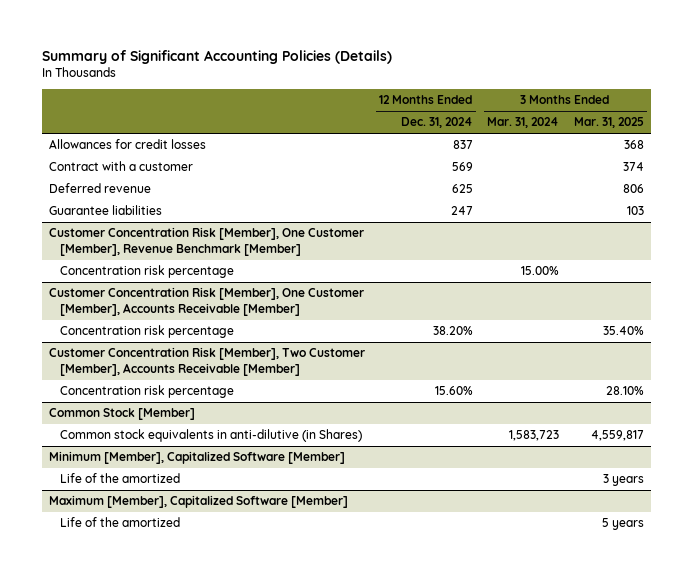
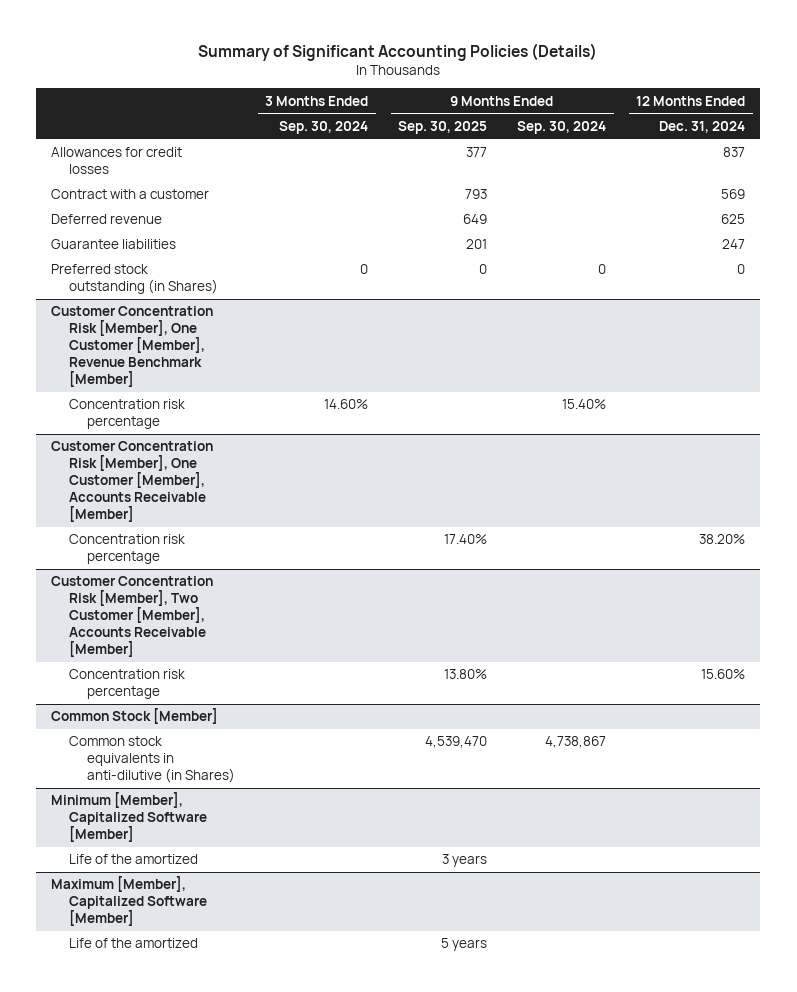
- | 12 Months Ended Dec. 31, 2024 | 3 Months Ended Mar. 31, 2024 | 3 Months Ended Mar. 31, 2025
+ | 3 Months Ended Sep. 30, 2024 | 9 Months Ended Sep. 30, 2025 | 9 Months Ended Sep. 30, 2024 | 12 Months Ended Dec. 31, 2024
+ Preferred stock outstanding (in Shares) | 0 | 0 | 0 | 0

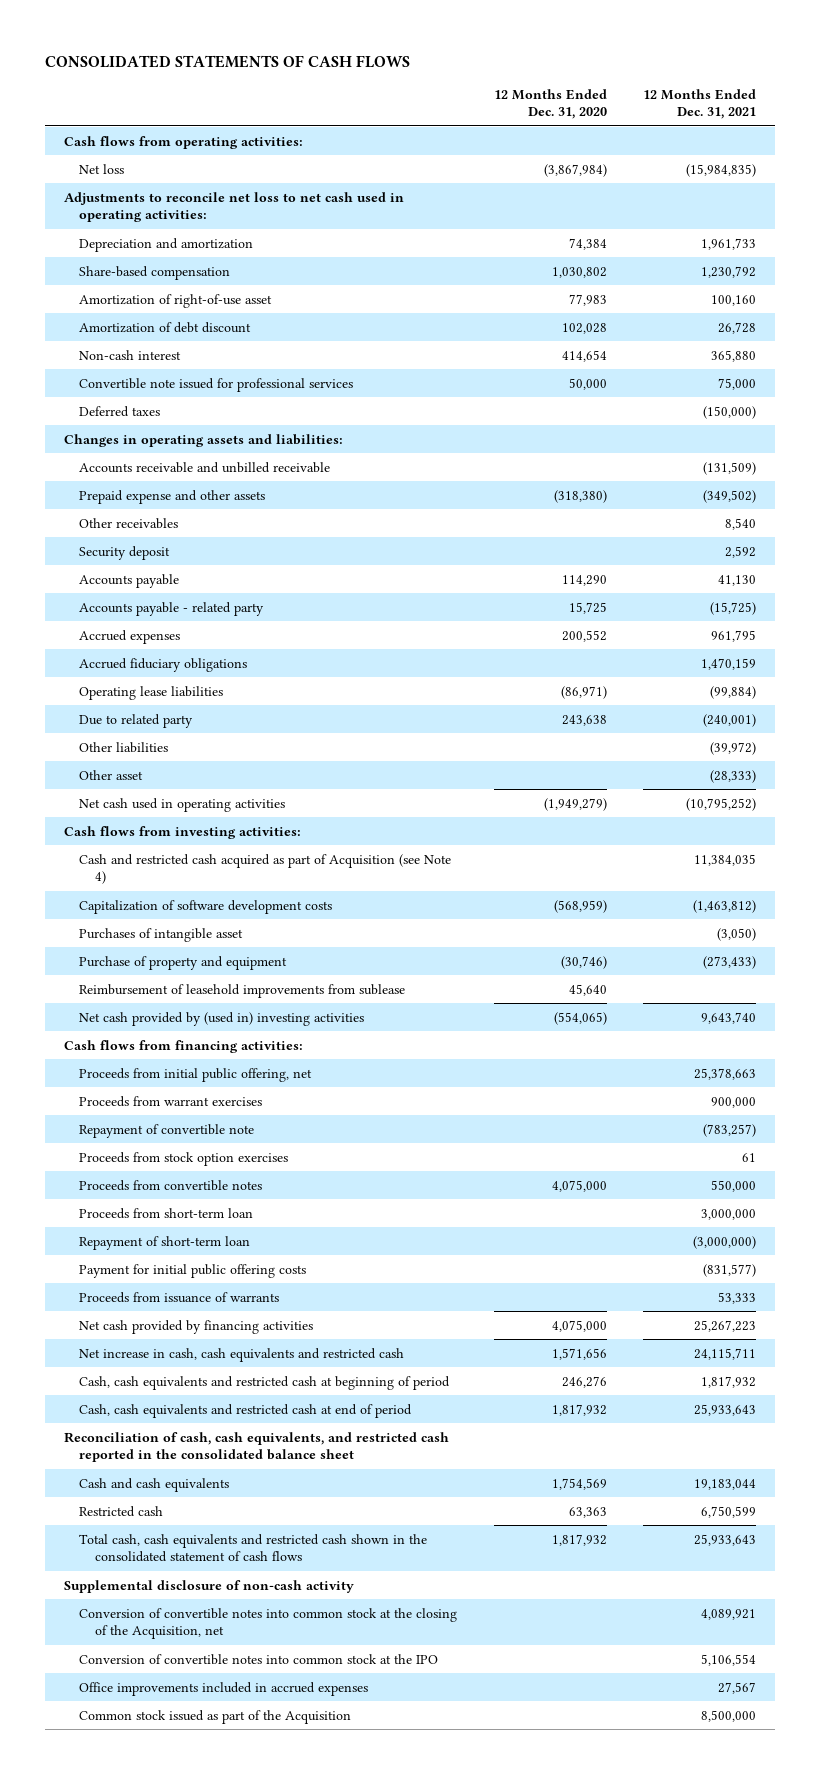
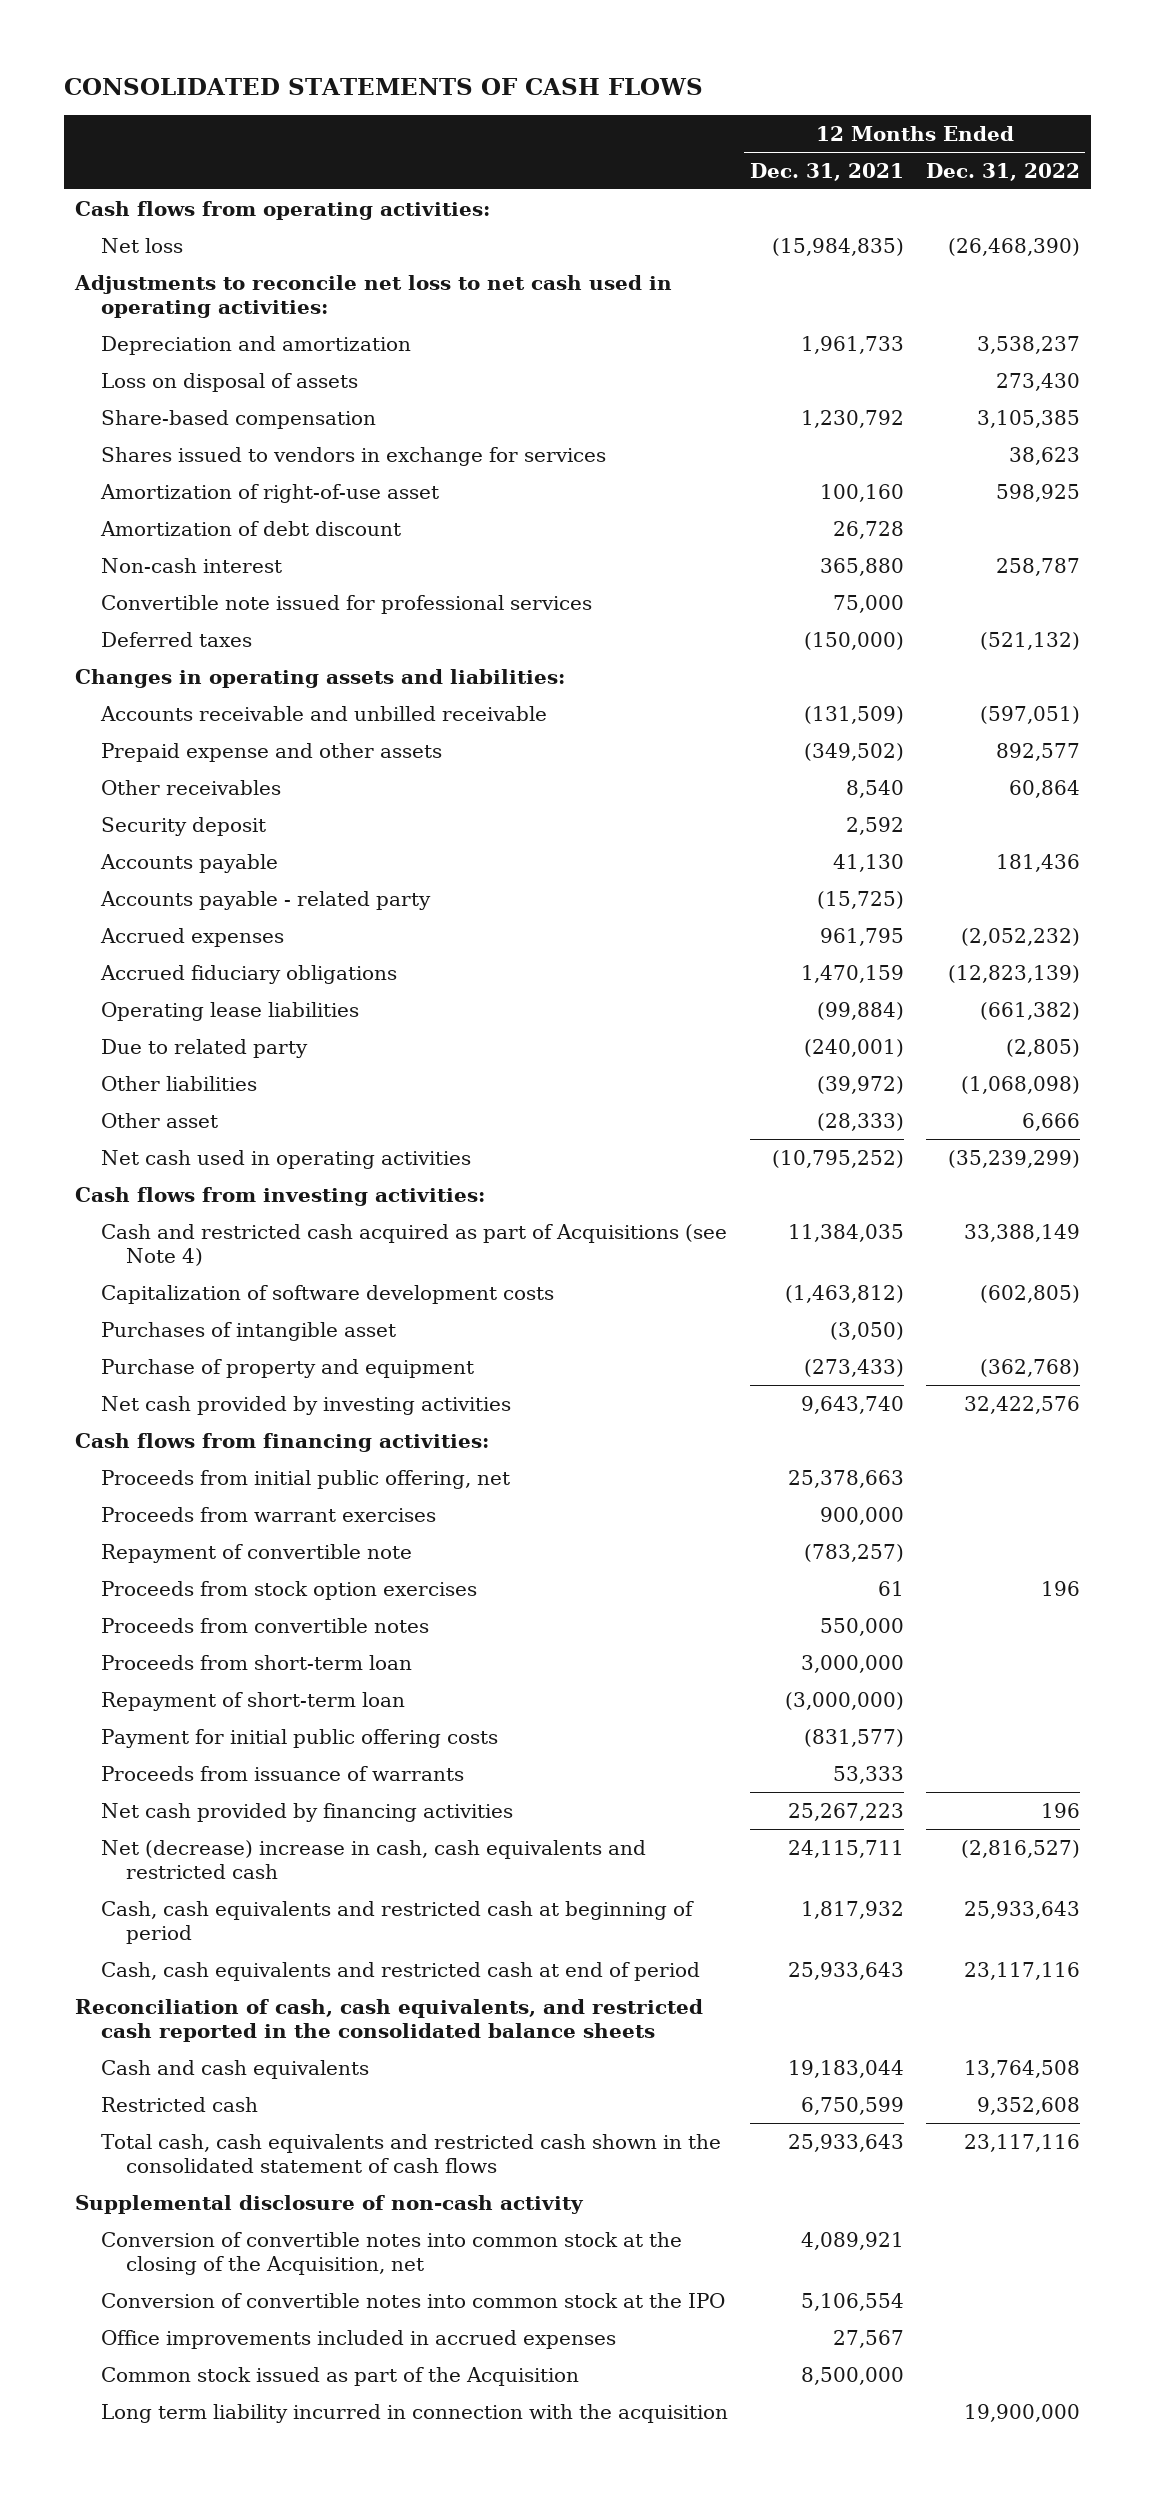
- | 12 Months Ended Dec. 31, 2020 | 12 Months Ended Dec. 31, 2021
+ | 12 Months Ended Dec. 31, 2021 | 12 Months Ended Dec. 31, 2022
+ Loss on disposal of assets | | 273,430
+ Shares issued to vendors in exchange for services | | 38,623
- Cash and restricted cash acquired as part of Acquisition (see Note 4) | | 11,384,035
+ Cash and restricted cash acquired as part of Acquisitions (see Note 4) | 11,384,035 | 33,388,149
- Reimbursement of leasehold improvements from sublease | 45,640 |
- Net cash provided by (used in) investing activities | (554,065) | 9,643,740
+ Net cash provided by investing activities | 9,643,740 | 32,422,576
- Net increase in cash, cash equivalents and restricted cash | 1,571,656 | 24,115,711
+ Net (decrease) increase in cash, cash equivalents and restricted cash | 24,115,711 | (2,816,527)
- Reconciliation of cash, cash equivalents, and restricted cash reported in the consolidated balance sheet
+ Reconciliation of cash, cash equivalents, and restricted cash reported in the consolidated balance sheets
+ Long term liability incurred in connection with the acquisition | | 19,900,000

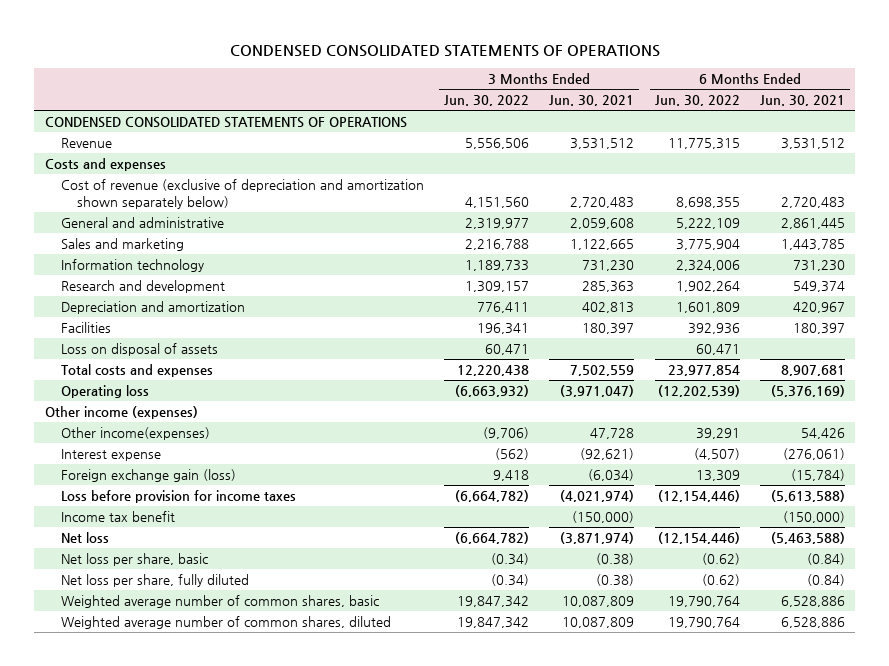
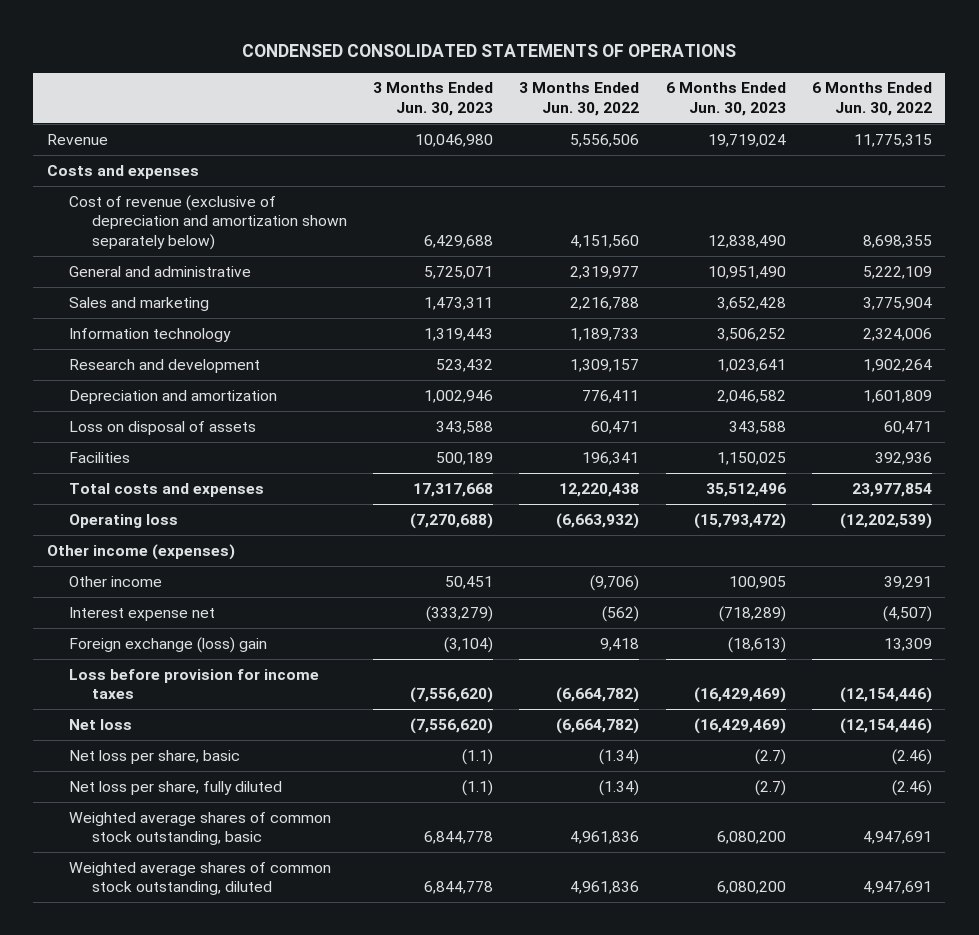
- | 3 Months Ended Jun. 30, 2022 | 3 Months Ended Jun. 30, 2021 | 6 Months Ended Jun. 30, 2022 | 6 Months Ended Jun. 30, 2021
+ | 3 Months Ended Jun. 30, 2023 | 3 Months Ended Jun. 30, 2022 | 6 Months Ended Jun. 30, 2023 | 6 Months Ended Jun. 30, 2022
- CONDENSED CONSOLIDATED STATEMENTS OF OPERATIONS
moved down: Facilities | 500,189 | 196,341 | 1,150,025 | 392,936
- Other income(expenses) | (9,706) | 47,728 | 39,291 | 54,426
- Interest expense | (562) | (92,621) | (4,507) | (276,061)
- Foreign exchange gain (loss) | 9,418 | (6,034) | 13,309 | (15,784)
+ Other income | 50,451 | (9,706) | 100,905 | 39,291
+ Interest expense net | (333,279) | (562) | (718,289) | (4,507)
+ Foreign exchange (loss) gain | (3,104) | 9,418 | (18,613) | 13,309
- Income tax benefit | | (150,000) | | (150,000)
- Net loss per share, basic | (0.34) | (0.38) | (0.62) | (0.84)
- Net loss per share, fully diluted | (0.34) | (0.38) | (0.62) | (0.84)
- Weighted average number of common shares, basic | 19,847,342 | 10,087,809 | 19,790,764 | 6,528,886
- Weighted average number of common shares, diluted | 19,847,342 | 10,087,809 | 19,790,764 | 6,528,886
+ Net loss per share, basic | (1.1) | (1.34) | (2.7) | (2.46)
+ Net loss per share, fully diluted | (1.1) | (1.34) | (2.7) | (2.46)
+ Weighted average shares of common stock outstanding, basic | 6,844,778 | 4,961,836 | 6,080,200 | 4,947,691
+ Weighted average shares of common stock outstanding, diluted | 6,844,778 | 4,961,836 | 6,080,200 | 4,947,691

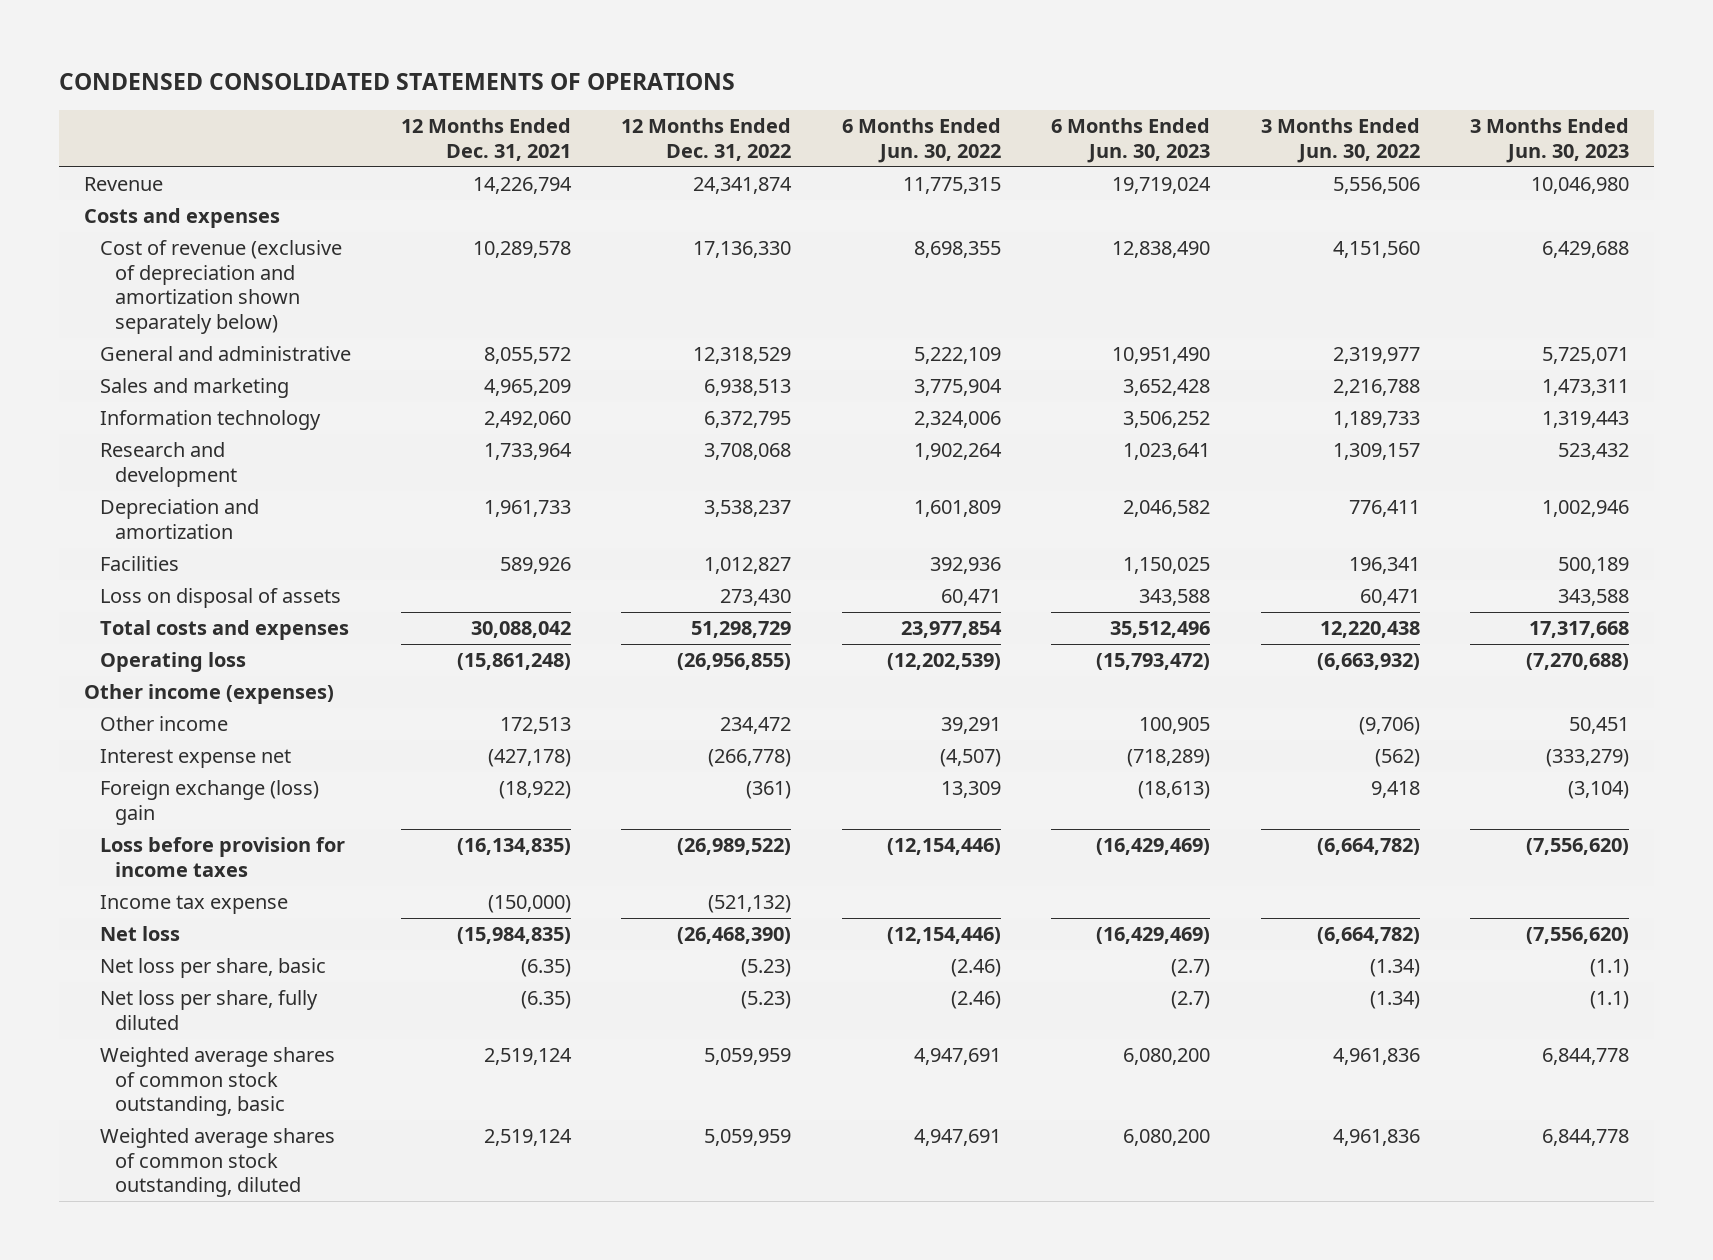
- | 3 Months Ended Jun. 30, 2023 | 3 Months Ended Jun. 30, 2022 | 6 Months Ended Jun. 30, 2023 | 6 Months Ended Jun. 30, 2022
+ | 12 Months Ended Dec. 31, 2021 | 12 Months Ended Dec. 31, 2022 | 6 Months Ended Jun. 30, 2022 | 6 Months Ended Jun. 30, 2023 | 3 Months Ended Jun. 30, 2022 | 3 Months Ended Jun. 30, 2023
moved down: Loss on disposal of assets | | 273,430 | 60,471 | 343,588 | 60,471 | 343,588
+ Income tax expense | (150,000) | (521,132) | | | |

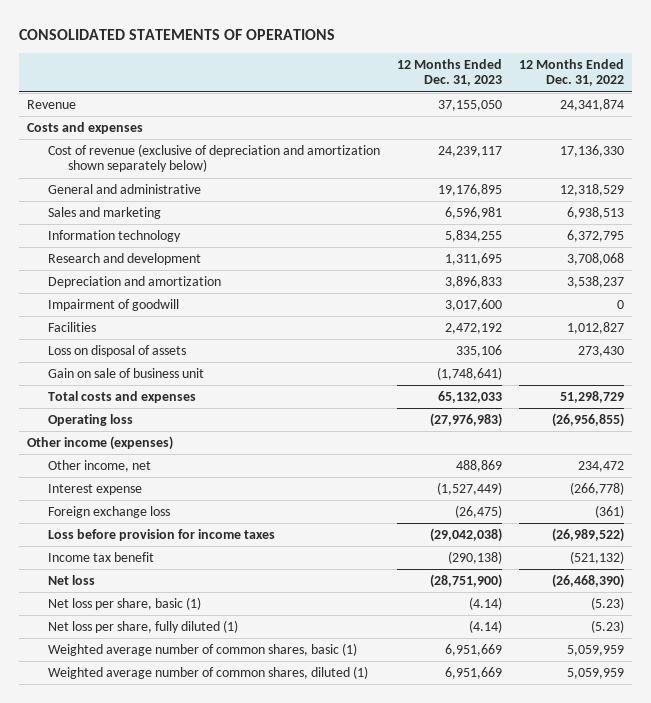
- CONDENSED CONSOLIDATED STATEMENTS OF OPERATIONS
+ CONSOLIDATED STATEMENTS OF OPERATIONS
- | 12 Months Ended Dec. 31, 2021 | 12 Months Ended Dec. 31, 2022 | 6 Months Ended Jun. 30, 2022 | 6 Months Ended Jun. 30, 2023 | 3 Months Ended Jun. 30, 2022 | 3 Months Ended Jun. 30, 2023
+ | 12 Months Ended Dec. 31, 2023 | 12 Months Ended Dec. 31, 2022
+ Impairment of goodwill | 3,017,600 | 0
+ Gain on sale of business unit | (1,748,641) |
- Other income | 172,513 | 234,472 | 39,291 | 100,905 | (9,706) | 50,451
- Interest expense net | (427,178) | (266,778) | (4,507) | (718,289) | (562) | (333,279)
- Foreign exchange (loss) gain | (18,922) | (361) | 13,309 | (18,613) | 9,418 | (3,104)
+ Other income, net | 488,869 | 234,472
+ Interest expense | (1,527,449) | (266,778)
+ Foreign exchange loss | (26,475) | (361)
- Income tax expense | (150,000) | (521,132) | | | |
+ Income tax benefit | (290,138) | (521,132)
- Net loss per share, basic | (6.35) | (5.23) | (2.46) | (2.7) | (1.34) | (1.1)
- Net loss per share, fully diluted | (6.35) | (5.23) | (2.46) | (2.7) | (1.34) | (1.1)
- Weighted average shares of common stock outstanding, basic | 2,519,124 | 5,059,959 | 4,947,691 | 6,080,200 | 4,961,836 | 6,844,778
- Weighted average shares of common stock outstanding, diluted | 2,519,124 | 5,059,959 | 4,947,691 | 6,080,200 | 4,961,836 | 6,844,778
+ Net loss per share, basic (1) | (4.14) | (5.23)
+ Net loss per share, fully diluted (1) | (4.14) | (5.23)
+ Weighted average number of common shares, basic (1) | 6,951,669 | 5,059,959
+ Weighted average number of common shares, diluted (1) | 6,951,669 | 5,059,959

